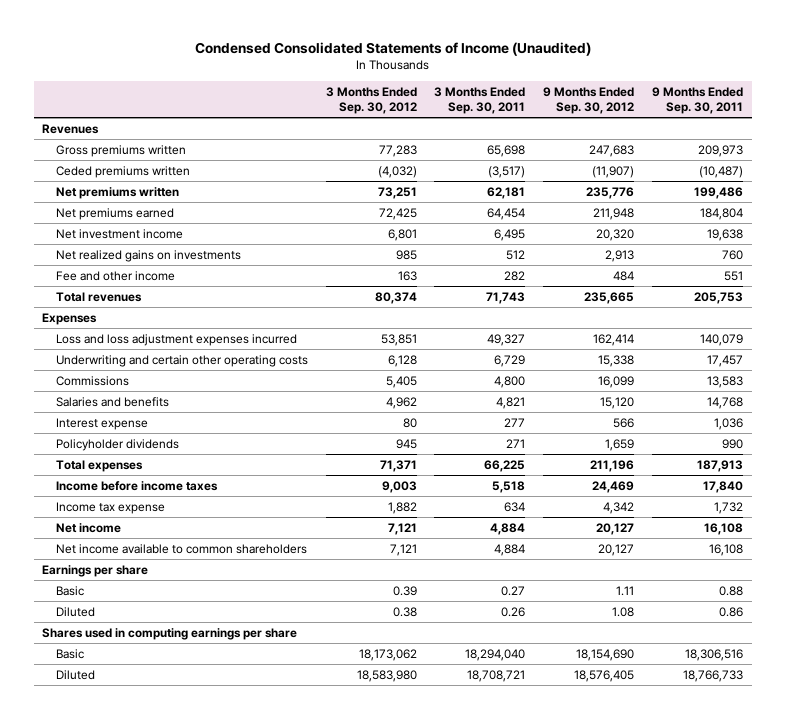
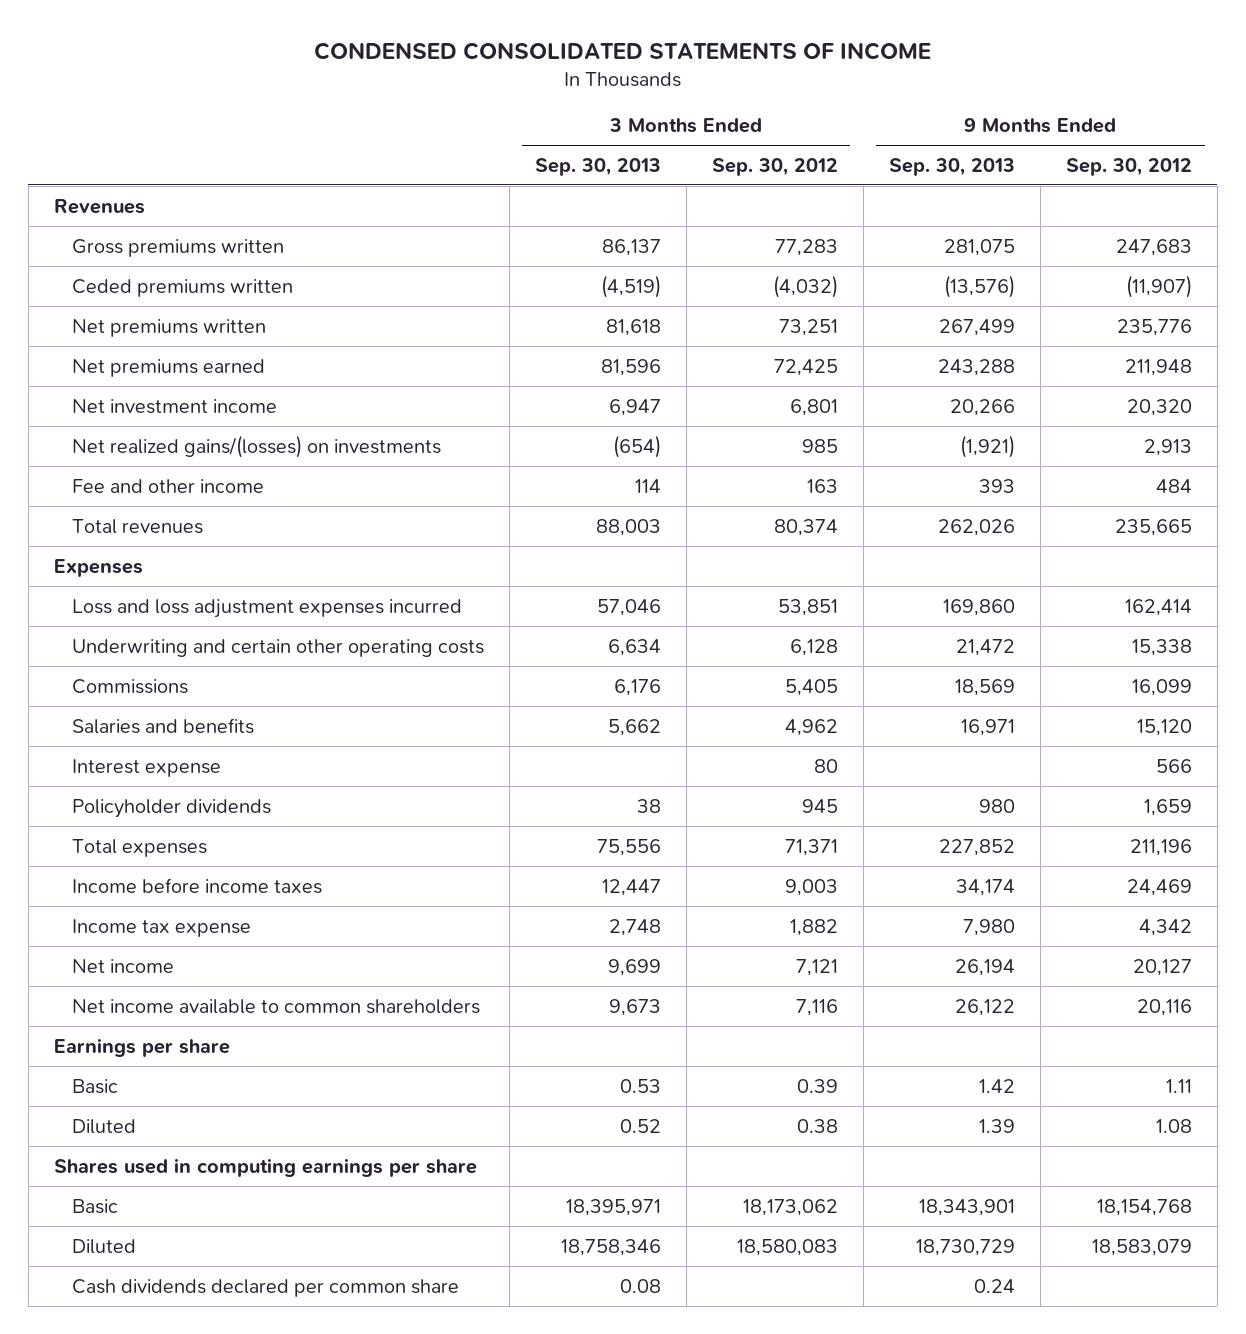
- Condensed Consolidated Statements of Income (Unaudited)
+ CONDENSED CONSOLIDATED STATEMENTS OF INCOME
- | 3 Months Ended Sep. 30, 2012 | 3 Months Ended Sep. 30, 2011 | 9 Months Ended Sep. 30, 2012 | 9 Months Ended Sep. 30, 2011
+ | 3 Months Ended Sep. 30, 2013 | 3 Months Ended Sep. 30, 2012 | 9 Months Ended Sep. 30, 2013 | 9 Months Ended Sep. 30, 2012
- Net realized gains on investments | 985 | 512 | 2,913 | 760
+ Net realized gains/(losses) on investments | (654) | 985 | (1,921) | 2,913
- Net income available to common shareholders | 7,121 | 4,884 | 20,127 | 16,108
+ Net income available to common shareholders | 9,673 | 7,116 | 26,122 | 20,116
- Basic | 18,173,062 | 18,294,040 | 18,154,690 | 18,306,516
- Diluted | 18,583,980 | 18,708,721 | 18,576,405 | 18,766,733
+ Basic | 18,395,971 | 18,173,062 | 18,343,901 | 18,154,768
+ Diluted | 18,758,346 | 18,580,083 | 18,730,729 | 18,583,079
+ Cash dividends declared per common share | 0.08 | | 0.24 |

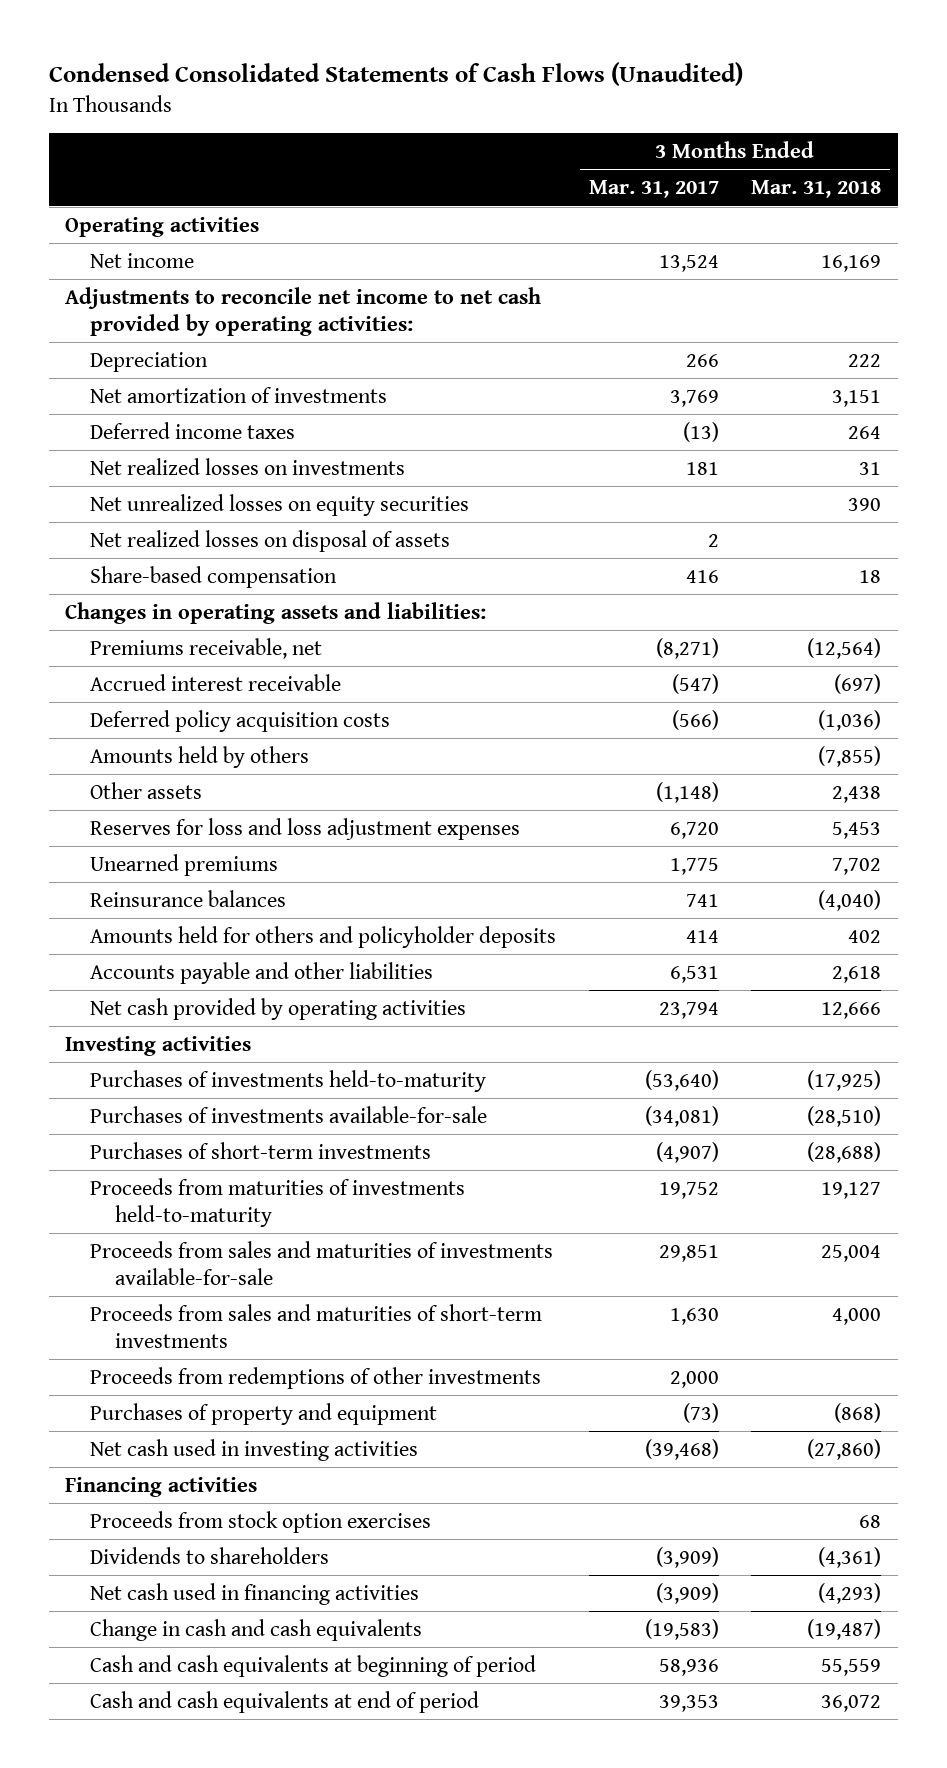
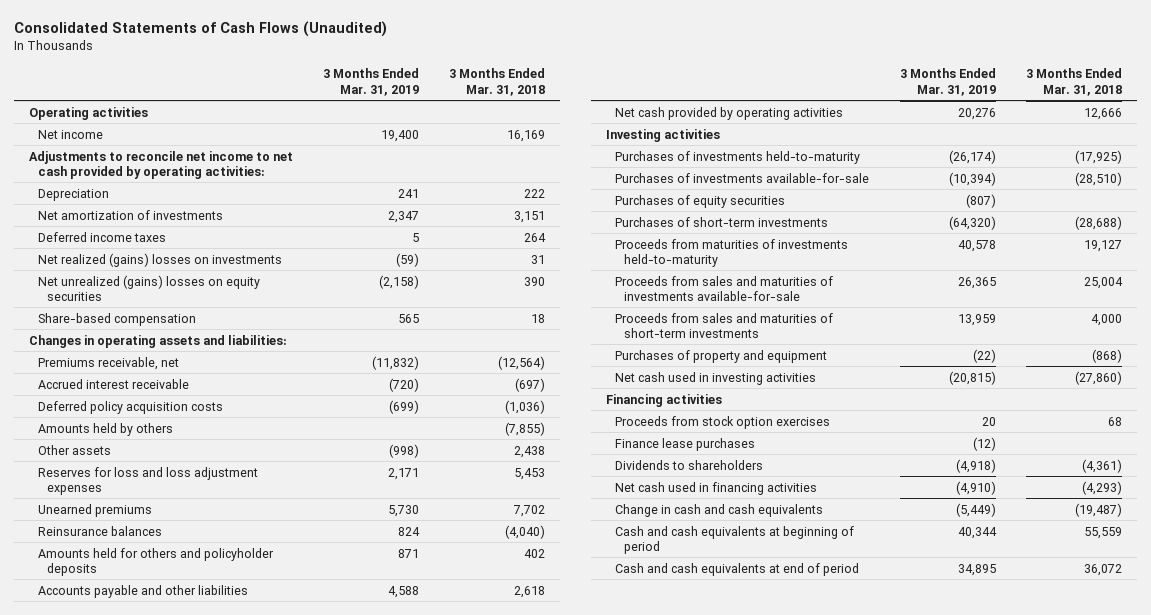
- Condensed Consolidated Statements of Cash Flows (Unaudited)
+ Consolidated Statements of Cash Flows (Unaudited)
- | 3 Months Ended Mar. 31, 2017 | 3 Months Ended Mar. 31, 2018
+ | 3 Months Ended Mar. 31, 2019 | 3 Months Ended Mar. 31, 2018
- Net realized losses on investments | 181 | 31
- Net unrealized losses on equity securities | | 390
- Net realized losses on disposal of assets | 2 |
+ Net realized (gains) losses on investments | (59) | 31
+ Net unrealized (gains) losses on equity securities | (2,158) | 390
+ Purchases of equity securities | (807) |
- Proceeds from redemptions of other investments | 2,000 |
+ Finance lease purchases | (12) |

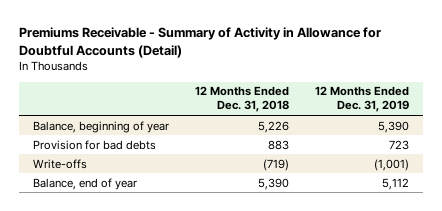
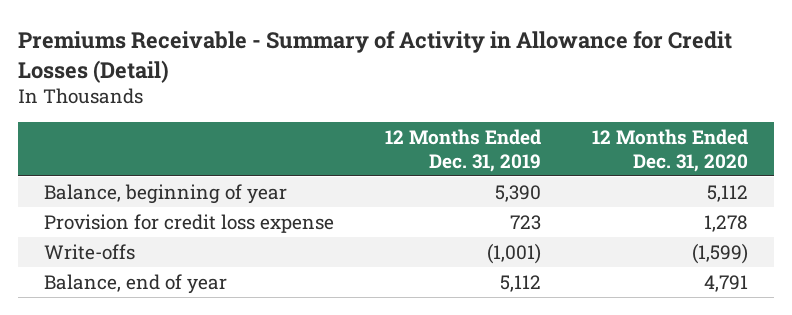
- Premiums Receivable - Summary of Activity in Allowance for Doubtful Accounts (Detail)
+ Premiums Receivable - Summary of Activity in Allowance for Credit Losses (Detail)
- | 12 Months Ended Dec. 31, 2018 | 12 Months Ended Dec. 31, 2019
+ | 12 Months Ended Dec. 31, 2019 | 12 Months Ended Dec. 31, 2020
- Provision for bad debts | 883 | 723
+ Provision for credit loss expense | 723 | 1,278

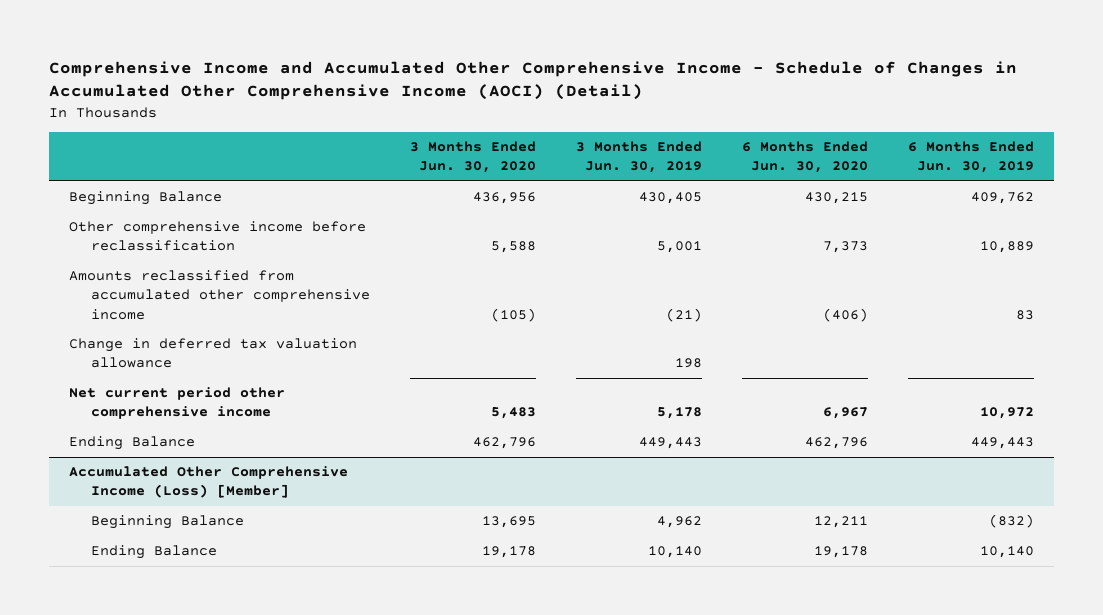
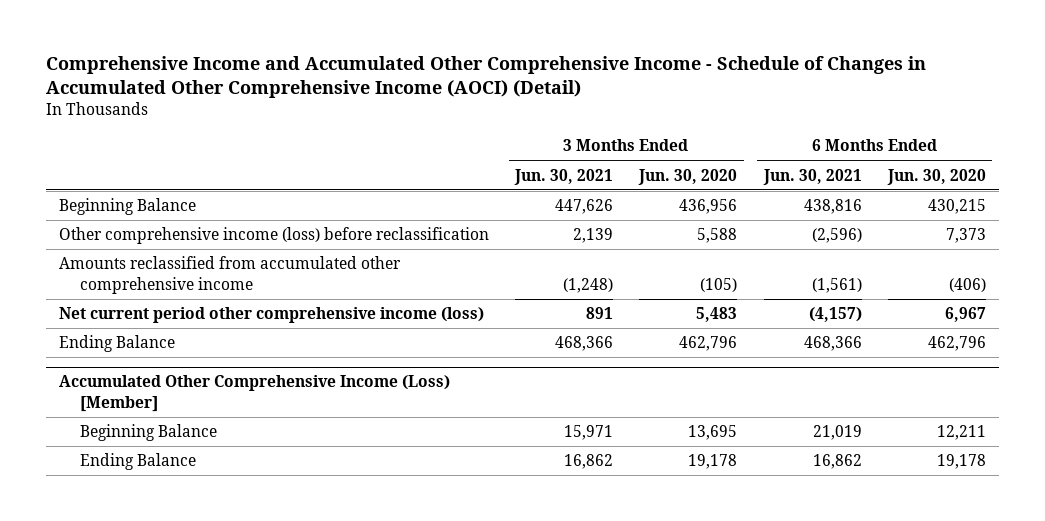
- | 3 Months Ended Jun. 30, 2020 | 3 Months Ended Jun. 30, 2019 | 6 Months Ended Jun. 30, 2020 | 6 Months Ended Jun. 30, 2019
+ | 3 Months Ended Jun. 30, 2021 | 3 Months Ended Jun. 30, 2020 | 6 Months Ended Jun. 30, 2021 | 6 Months Ended Jun. 30, 2020
- Other comprehensive income before reclassification | 5,588 | 5,001 | 7,373 | 10,889
+ Other comprehensive income (loss) before reclassification | 2,139 | 5,588 | (2,596) | 7,373
- Change in deferred tax valuation allowance | | 198 | |
- Net current period other comprehensive income | 5,483 | 5,178 | 6,967 | 10,972
+ Net current period other comprehensive income (loss) | 891 | 5,483 | (4,157) | 6,967

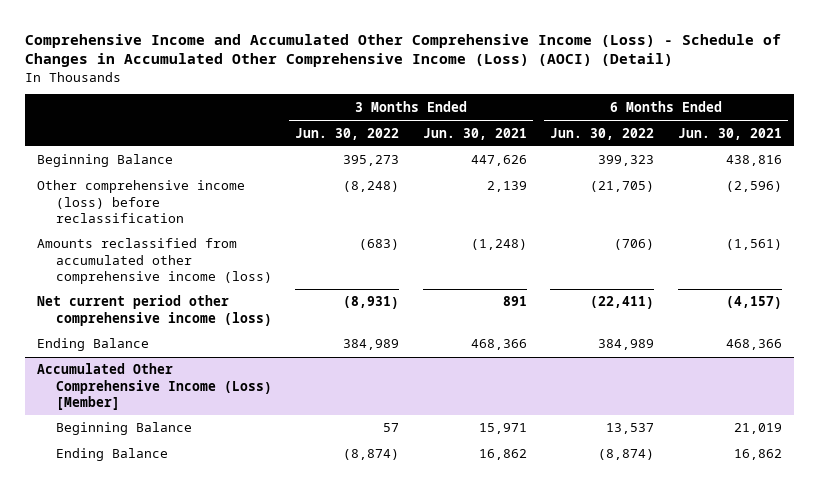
- Comprehensive Income and Accumulated Other Comprehensive Income - Schedule of Changes in Accumulated Other Comprehensive Income (AOCI) (Detail)
+ Comprehensive Income and Accumulated Other Comprehensive Income (Loss) - Schedule of Changes in Accumulated Other Comprehensive Income (Loss) (AOCI) (Detail)
- | 3 Months Ended Jun. 30, 2021 | 3 Months Ended Jun. 30, 2020 | 6 Months Ended Jun. 30, 2021 | 6 Months Ended Jun. 30, 2020
+ | 3 Months Ended Jun. 30, 2022 | 3 Months Ended Jun. 30, 2021 | 6 Months Ended Jun. 30, 2022 | 6 Months Ended Jun. 30, 2021
- Amounts reclassified from accumulated other comprehensive income | (1,248) | (105) | (1,561) | (406)
+ Amounts reclassified from accumulated other comprehensive income (loss) | (683) | (1,248) | (706) | (1,561)

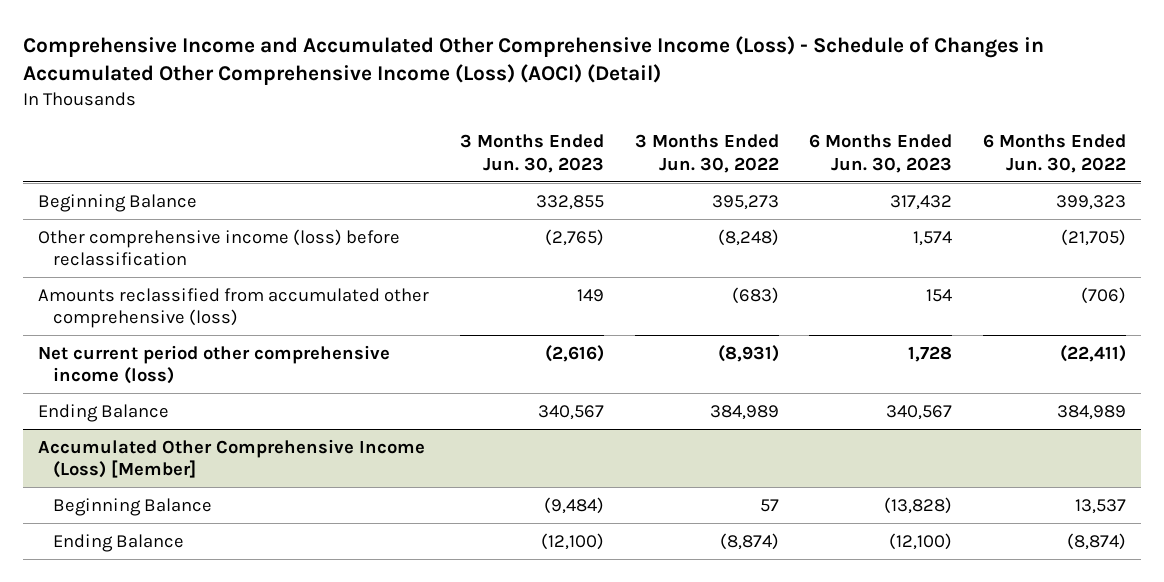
- | 3 Months Ended Jun. 30, 2022 | 3 Months Ended Jun. 30, 2021 | 6 Months Ended Jun. 30, 2022 | 6 Months Ended Jun. 30, 2021
+ | 3 Months Ended Jun. 30, 2023 | 3 Months Ended Jun. 30, 2022 | 6 Months Ended Jun. 30, 2023 | 6 Months Ended Jun. 30, 2022
- Amounts reclassified from accumulated other comprehensive income (loss) | (683) | (1,248) | (706) | (1,561)
+ Amounts reclassified from accumulated other comprehensive (loss) | 149 | (683) | 154 | (706)

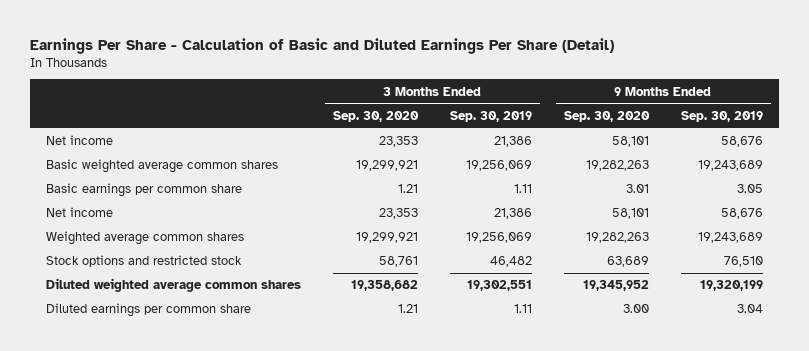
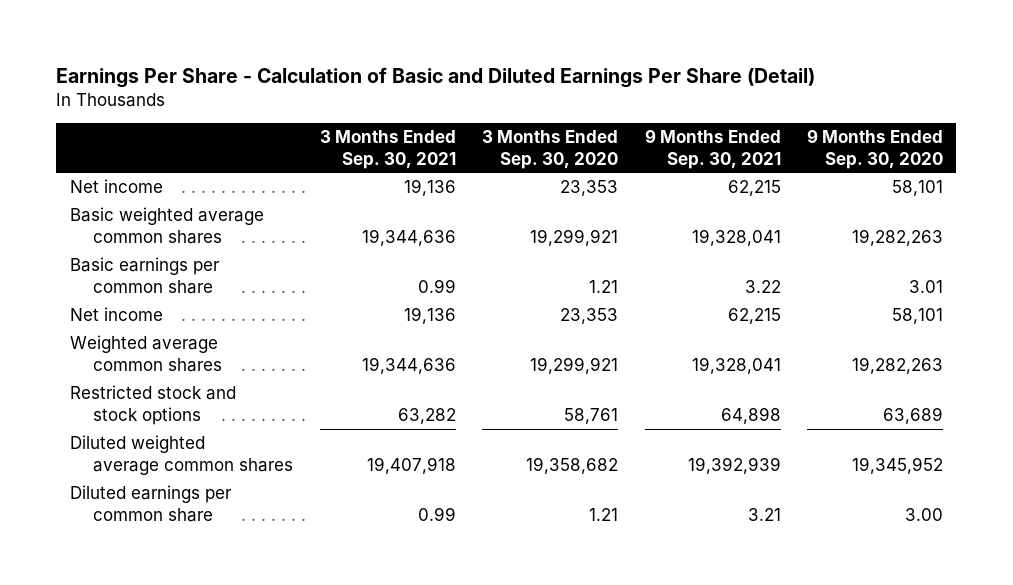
- | 3 Months Ended Sep. 30, 2020 | 3 Months Ended Sep. 30, 2019 | 9 Months Ended Sep. 30, 2020 | 9 Months Ended Sep. 30, 2019
+ | 3 Months Ended Sep. 30, 2021 | 3 Months Ended Sep. 30, 2020 | 9 Months Ended Sep. 30, 2021 | 9 Months Ended Sep. 30, 2020
- Stock options and restricted stock | 58,761 | 46,482 | 63,689 | 76,510
+ Restricted stock and stock options | 63,282 | 58,761 | 64,898 | 63,689

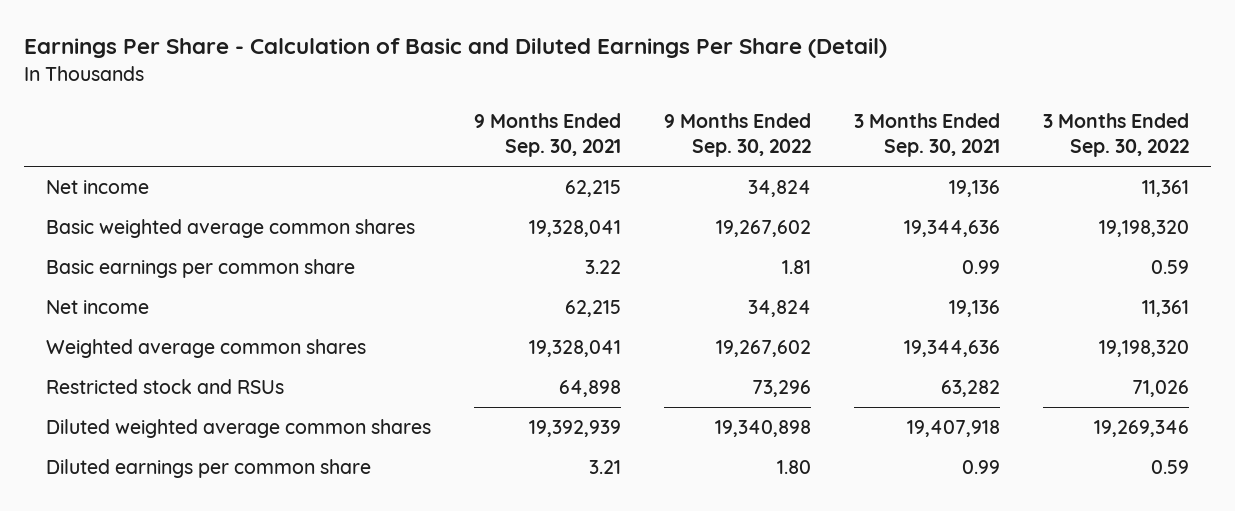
- | 3 Months Ended Sep. 30, 2021 | 3 Months Ended Sep. 30, 2020 | 9 Months Ended Sep. 30, 2021 | 9 Months Ended Sep. 30, 2020
+ | 9 Months Ended Sep. 30, 2021 | 9 Months Ended Sep. 30, 2022 | 3 Months Ended Sep. 30, 2021 | 3 Months Ended Sep. 30, 2022
- Restricted stock and stock options | 63,282 | 58,761 | 64,898 | 63,689
+ Restricted stock and RSUs | 64,898 | 73,296 | 63,282 | 71,026

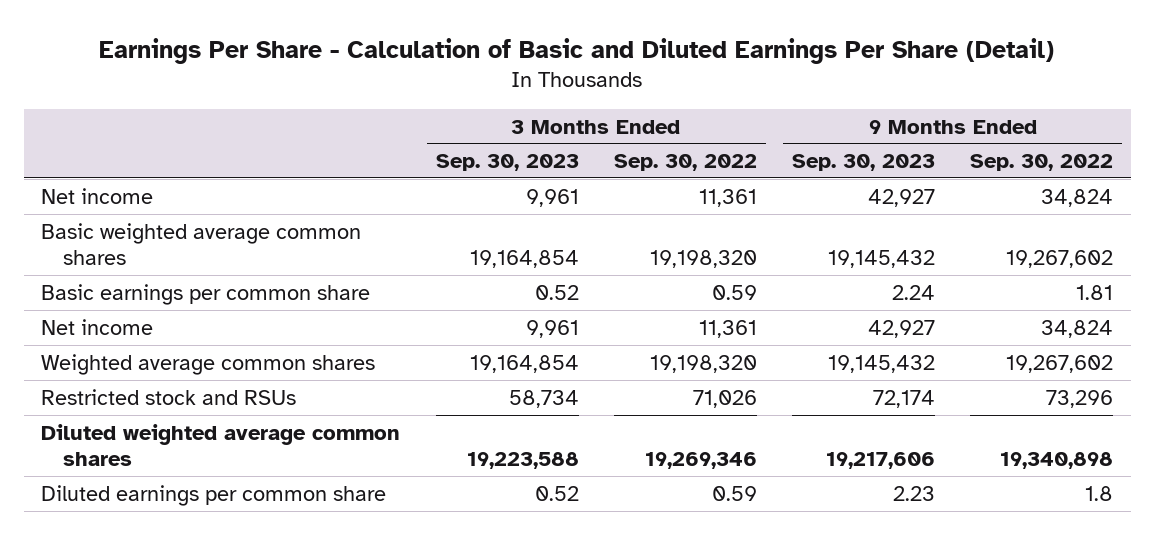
- | 9 Months Ended Sep. 30, 2021 | 9 Months Ended Sep. 30, 2022 | 3 Months Ended Sep. 30, 2021 | 3 Months Ended Sep. 30, 2022
+ | 3 Months Ended Sep. 30, 2023 | 3 Months Ended Sep. 30, 2022 | 9 Months Ended Sep. 30, 2023 | 9 Months Ended Sep. 30, 2022
- Diluted earnings per common share | 3.21 | 1.80 | 0.99 | 0.59
+ Diluted earnings per common share | 0.52 | 0.59 | 2.23 | 1.8

